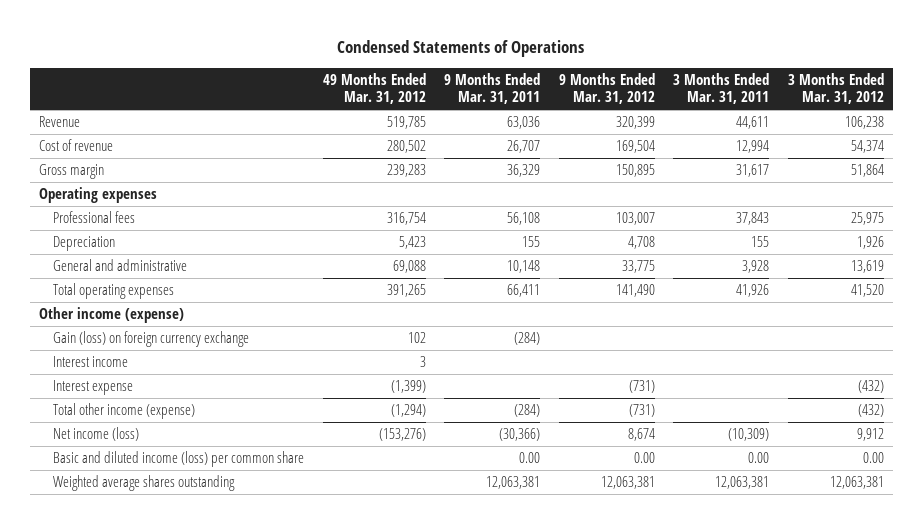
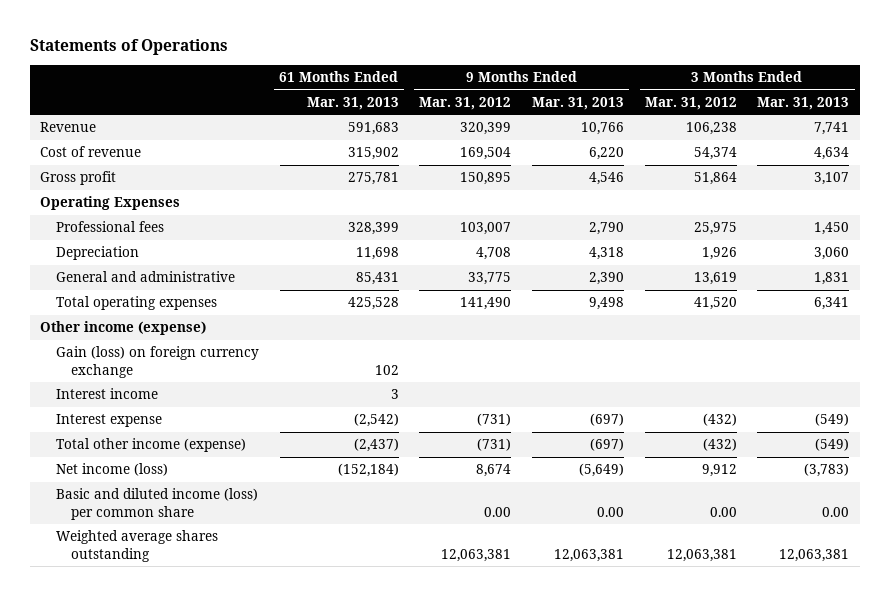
- Condensed Statements of Operations
+ Statements of Operations
- | 49 Months Ended Mar. 31, 2012 | 9 Months Ended Mar. 31, 2011 | 9 Months Ended Mar. 31, 2012 | 3 Months Ended Mar. 31, 2011 | 3 Months Ended Mar. 31, 2012
+ | 61 Months Ended Mar. 31, 2013 | 9 Months Ended Mar. 31, 2012 | 9 Months Ended Mar. 31, 2013 | 3 Months Ended Mar. 31, 2012 | 3 Months Ended Mar. 31, 2013
- Gross margin | 239,283 | 36,329 | 150,895 | 31,617 | 51,864
- Operating expenses
+ Gross profit | 275,781 | 150,895 | 4,546 | 51,864 | 3,107
+ Operating Expenses

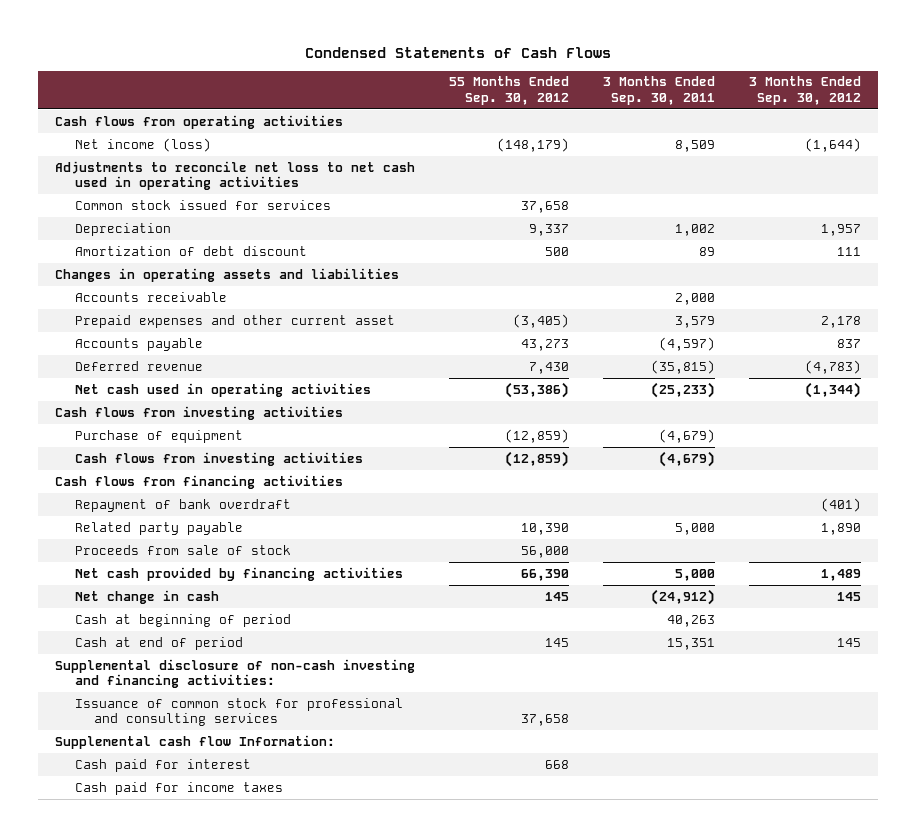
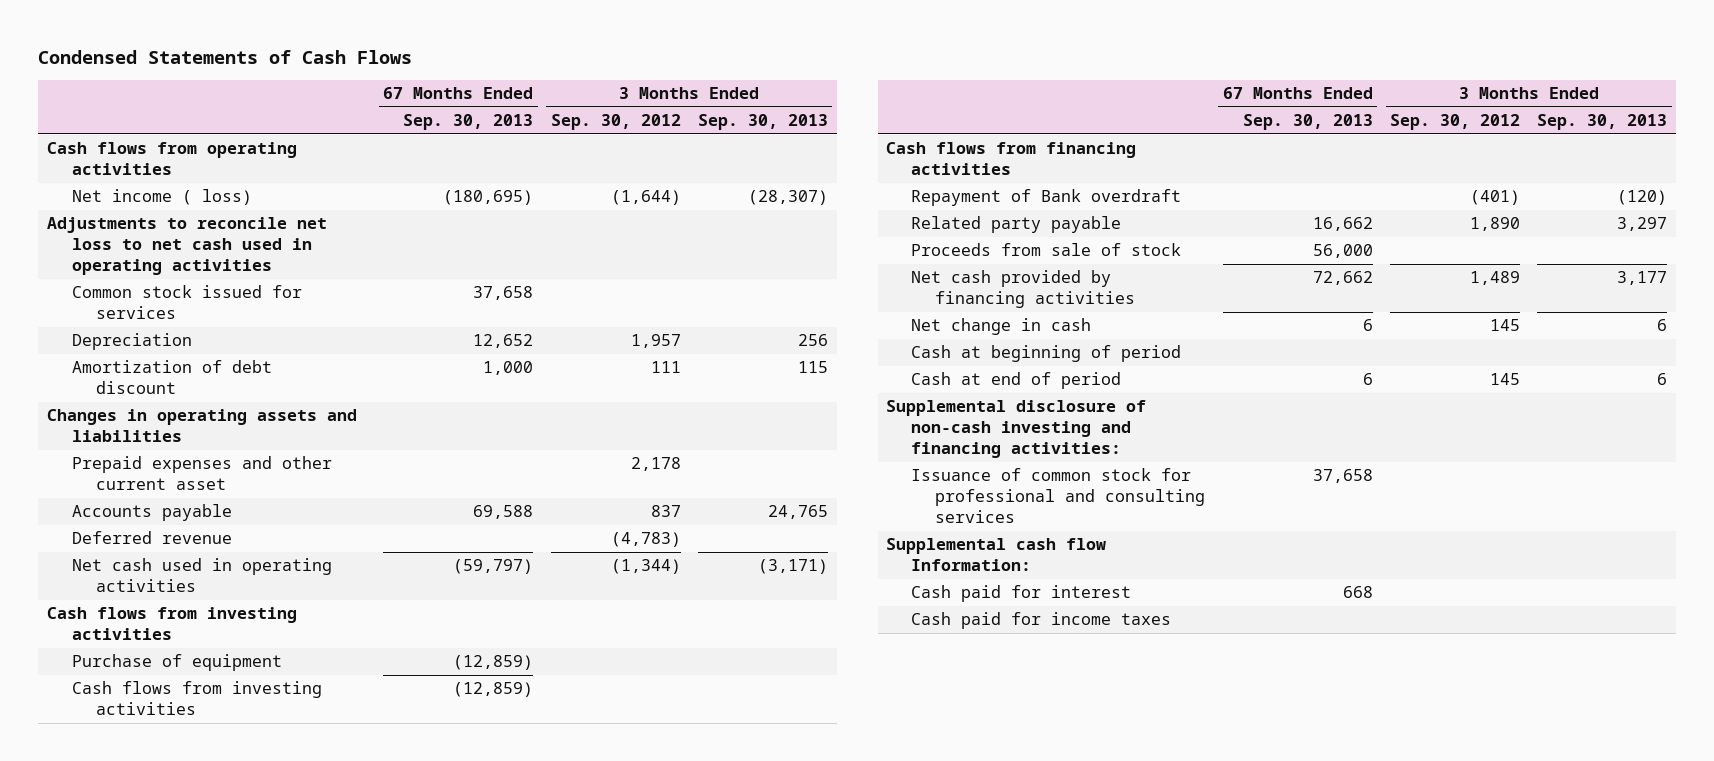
- | 55 Months Ended Sep. 30, 2012 | 3 Months Ended Sep. 30, 2011 | 3 Months Ended Sep. 30, 2012
+ | 67 Months Ended Sep. 30, 2013 | 3 Months Ended Sep. 30, 2012 | 3 Months Ended Sep. 30, 2013
- Net income (loss) | (148,179) | 8,509 | (1,644)
+ Net income ( loss) | (180,695) | (1,644) | (28,307)
- Accounts receivable | | 2,000 |
- Repayment of bank overdraft | | | (401)
+ Repayment of Bank overdraft | | (401) | (120)

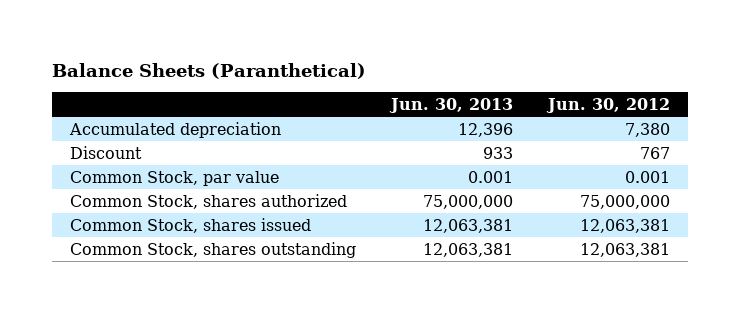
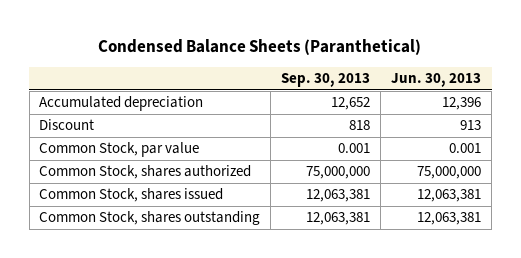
- Balance Sheets (Paranthetical)
+ Condensed Balance Sheets (Paranthetical)
- | Jun. 30, 2013 | Jun. 30, 2012
+ | Sep. 30, 2013 | Jun. 30, 2013
- Discount | 933 | 767
+ Discount | 818 | 913

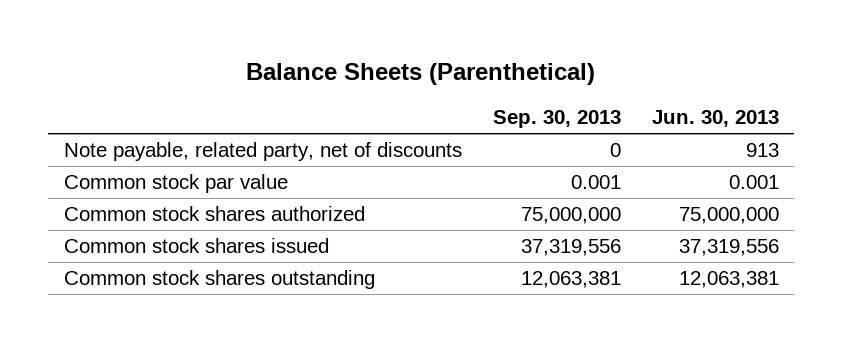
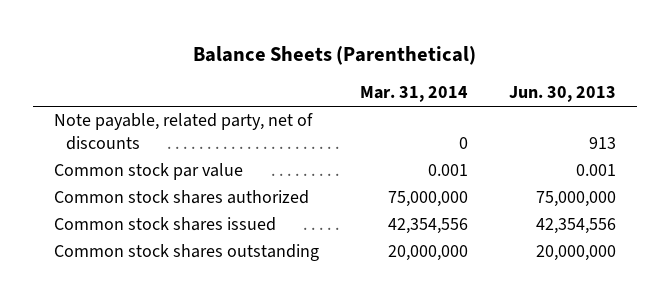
- | Sep. 30, 2013 | Jun. 30, 2013
+ | Mar. 31, 2014 | Jun. 30, 2013
- Common stock shares issued | 37,319,556 | 37,319,556
- Common stock shares outstanding | 12,063,381 | 12,063,381
+ Common stock shares issued | 42,354,556 | 42,354,556
+ Common stock shares outstanding | 20,000,000 | 20,000,000

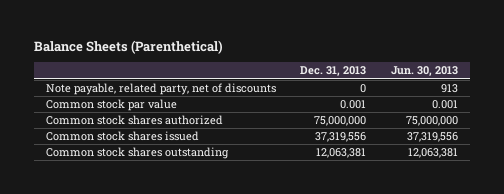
- | Mar. 31, 2014 | Jun. 30, 2013
+ | Dec. 31, 2013 | Jun. 30, 2013
- Common stock shares issued | 42,354,556 | 42,354,556
- Common stock shares outstanding | 20,000,000 | 20,000,000
+ Common stock shares issued | 37,319,556 | 37,319,556
+ Common stock shares outstanding | 12,063,381 | 12,063,381

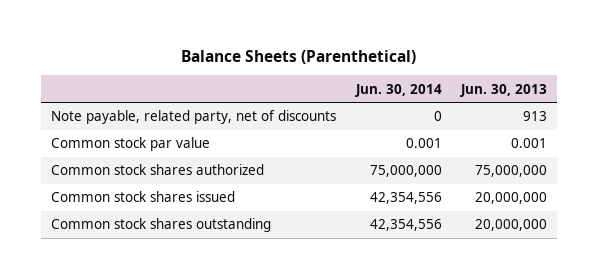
- | Dec. 31, 2013 | Jun. 30, 2013
+ | Jun. 30, 2014 | Jun. 30, 2013
- Common stock shares issued | 37,319,556 | 37,319,556
- Common stock shares outstanding | 12,063,381 | 12,063,381
+ Common stock shares issued | 42,354,556 | 20,000,000
+ Common stock shares outstanding | 42,354,556 | 20,000,000

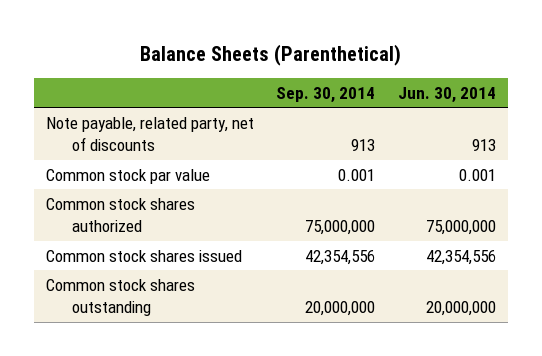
- | Jun. 30, 2014 | Jun. 30, 2013
+ | Sep. 30, 2014 | Jun. 30, 2014
- Note payable, related party, net of discounts | 0 | 913
+ Note payable, related party, net of discounts | 913 | 913
- Common stock shares outstanding | 42,354,556 | 20,000,000
+ Common stock shares outstanding | 20,000,000 | 20,000,000

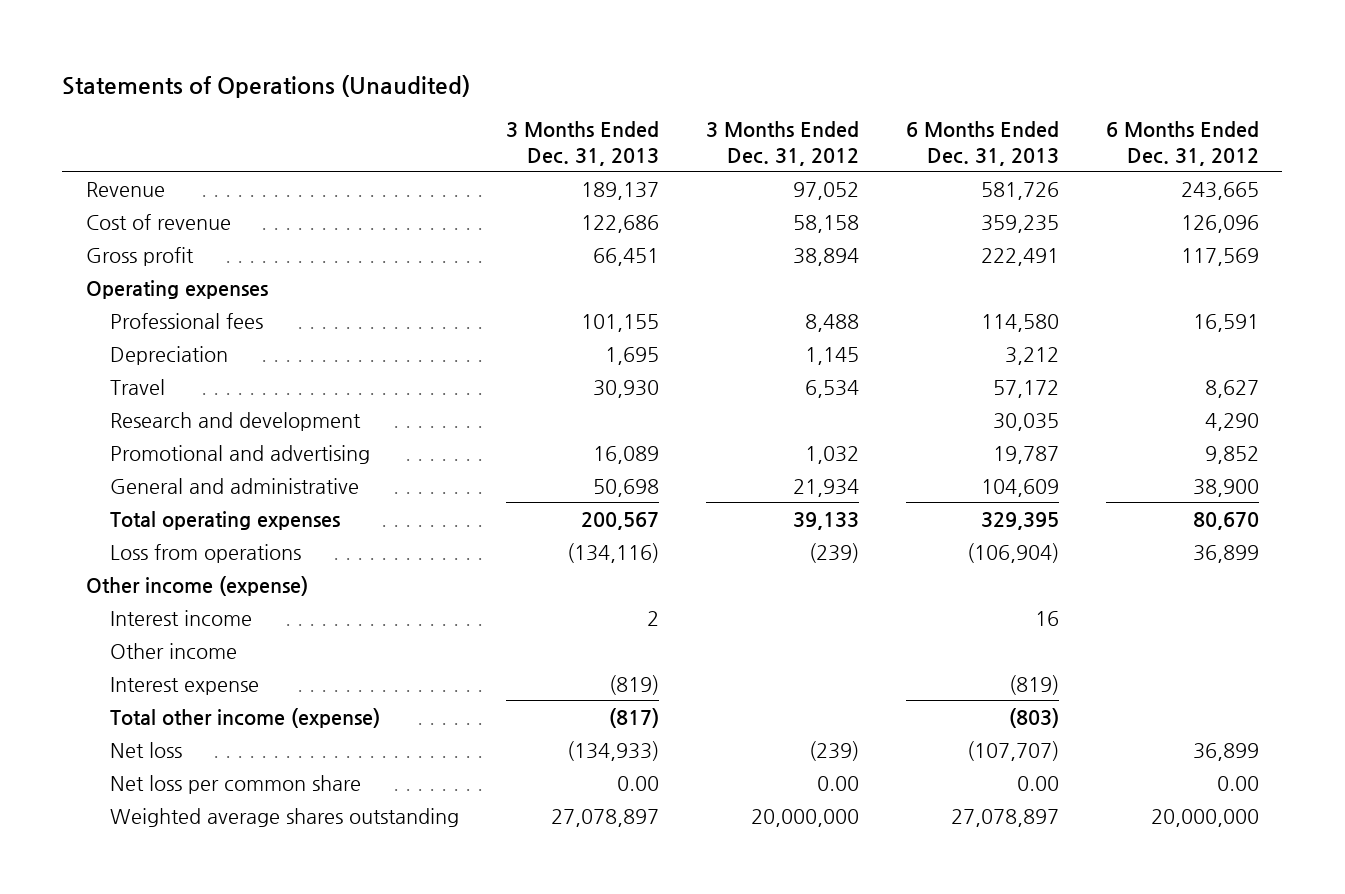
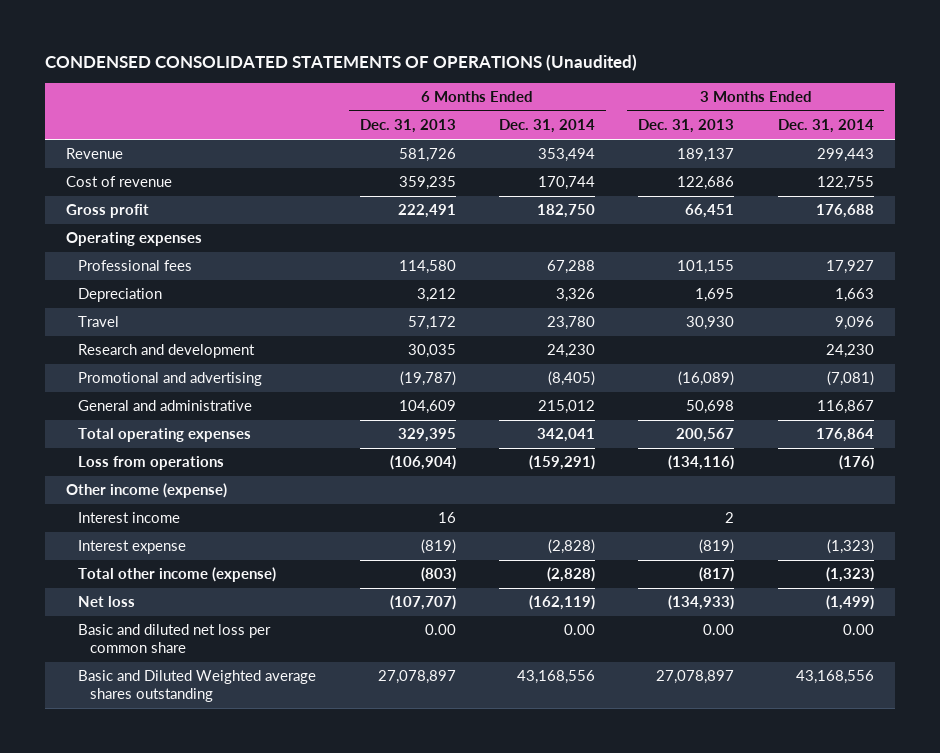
- Statements of Operations (Unaudited)
+ CONDENSED CONSOLIDATED STATEMENTS OF OPERATIONS (Unaudited)
- | 3 Months Ended Dec. 31, 2013 | 3 Months Ended Dec. 31, 2012 | 6 Months Ended Dec. 31, 2013 | 6 Months Ended Dec. 31, 2012
+ | 6 Months Ended Dec. 31, 2013 | 6 Months Ended Dec. 31, 2014 | 3 Months Ended Dec. 31, 2013 | 3 Months Ended Dec. 31, 2014
- Promotional and advertising | 16,089 | 1,032 | 19,787 | 9,852
+ Promotional and advertising | (19,787) | (8,405) | (16,089) | (7,081)
- Other income
- Net loss per common share | 0.00 | 0.00 | 0.00 | 0.00
- Weighted average shares outstanding | 27,078,897 | 20,000,000 | 27,078,897 | 20,000,000
+ Basic and diluted net loss per common share | 0.00 | 0.00 | 0.00 | 0.00
+ Basic and Diluted Weighted average shares outstanding | 27,078,897 | 43,168,556 | 27,078,897 | 43,168,556

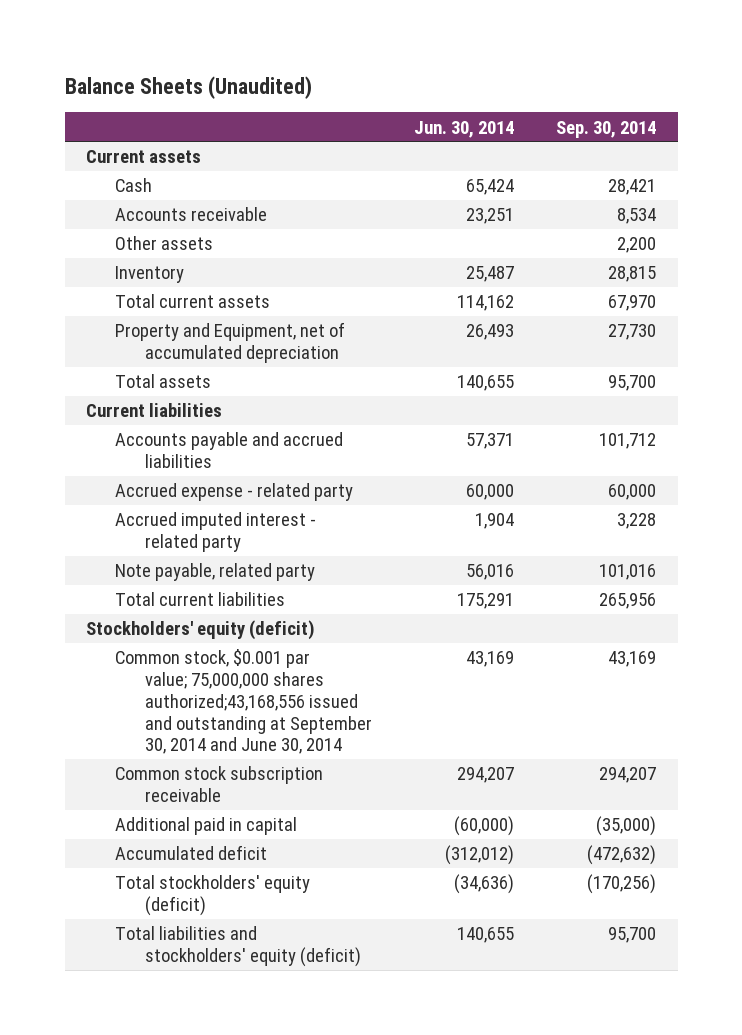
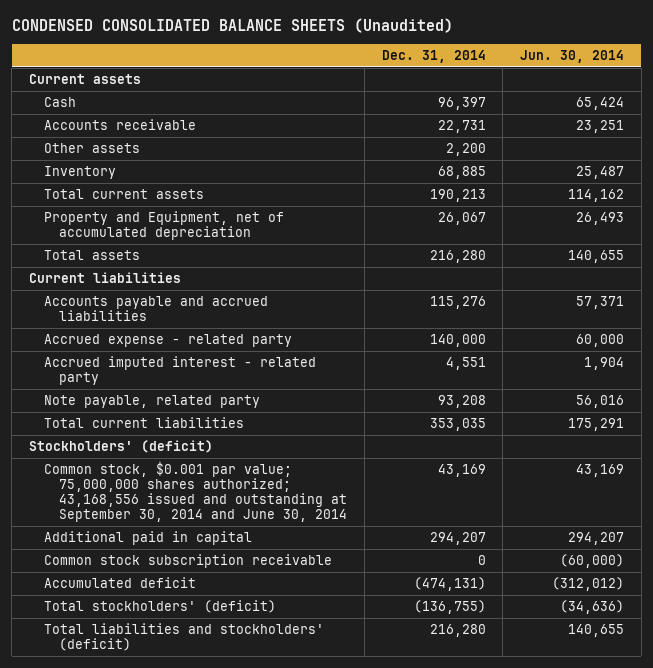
- Balance Sheets (Unaudited)
+ CONDENSED CONSOLIDATED BALANCE SHEETS (Unaudited)
- | Jun. 30, 2014 | Sep. 30, 2014
+ | Dec. 31, 2014 | Jun. 30, 2014
- Stockholders' equity (deficit)
- Common stock, $0.001 par value; 75,000,000 shares authorized;43,168,556 issued and outstanding at September 30, 2014 and June 30, 2014 | 43,169 | 43,169
- Common stock subscription receivable | 294,207 | 294,207
- Additional paid in capital | (60,000) | (35,000)
+ Stockholders' (deficit)
+ Common stock, $0.001 par value; 75,000,000 shares authorized; 43,168,556 issued and outstanding at September 30, 2014 and June 30, 2014 | 43,169 | 43,169
+ Additional paid in capital | 294,207 | 294,207
+ Common stock subscription receivable | 0 | (60,000)
- Total stockholders' equity (deficit) | (34,636) | (170,256)
- Total liabilities and stockholders' equity (deficit) | 140,655 | 95,700
+ Total stockholders' (deficit) | (136,755) | (34,636)
+ Total liabilities and stockholders' (deficit) | 216,280 | 140,655

